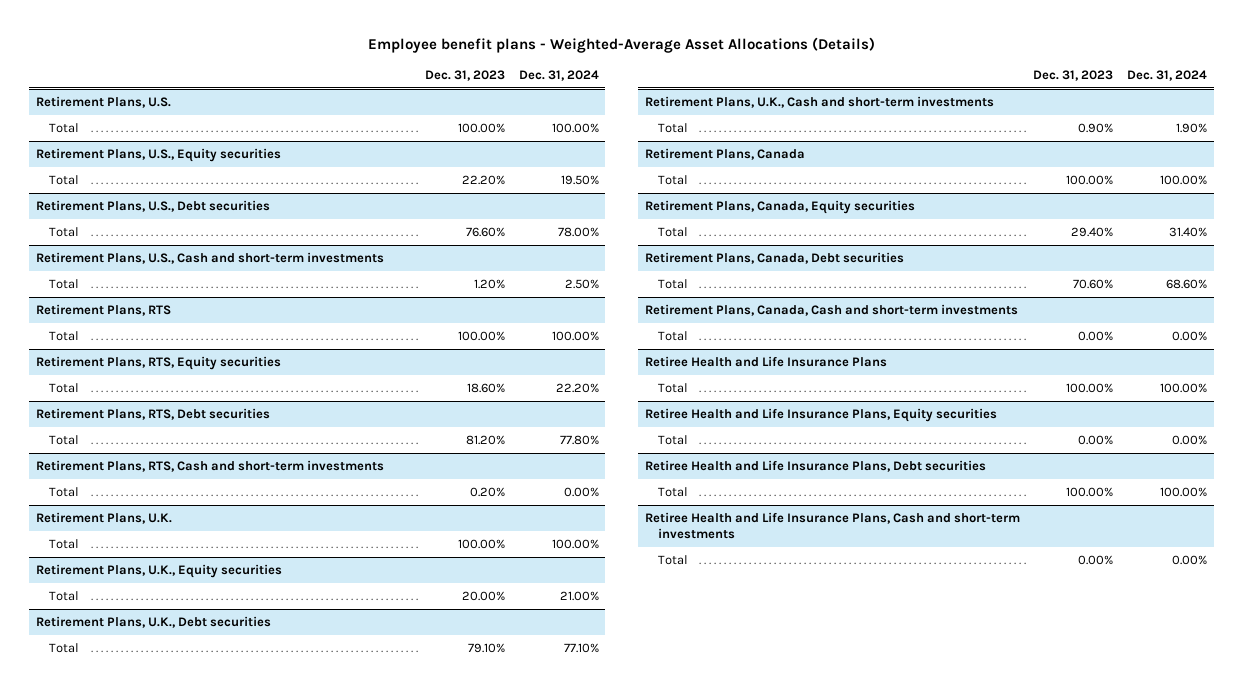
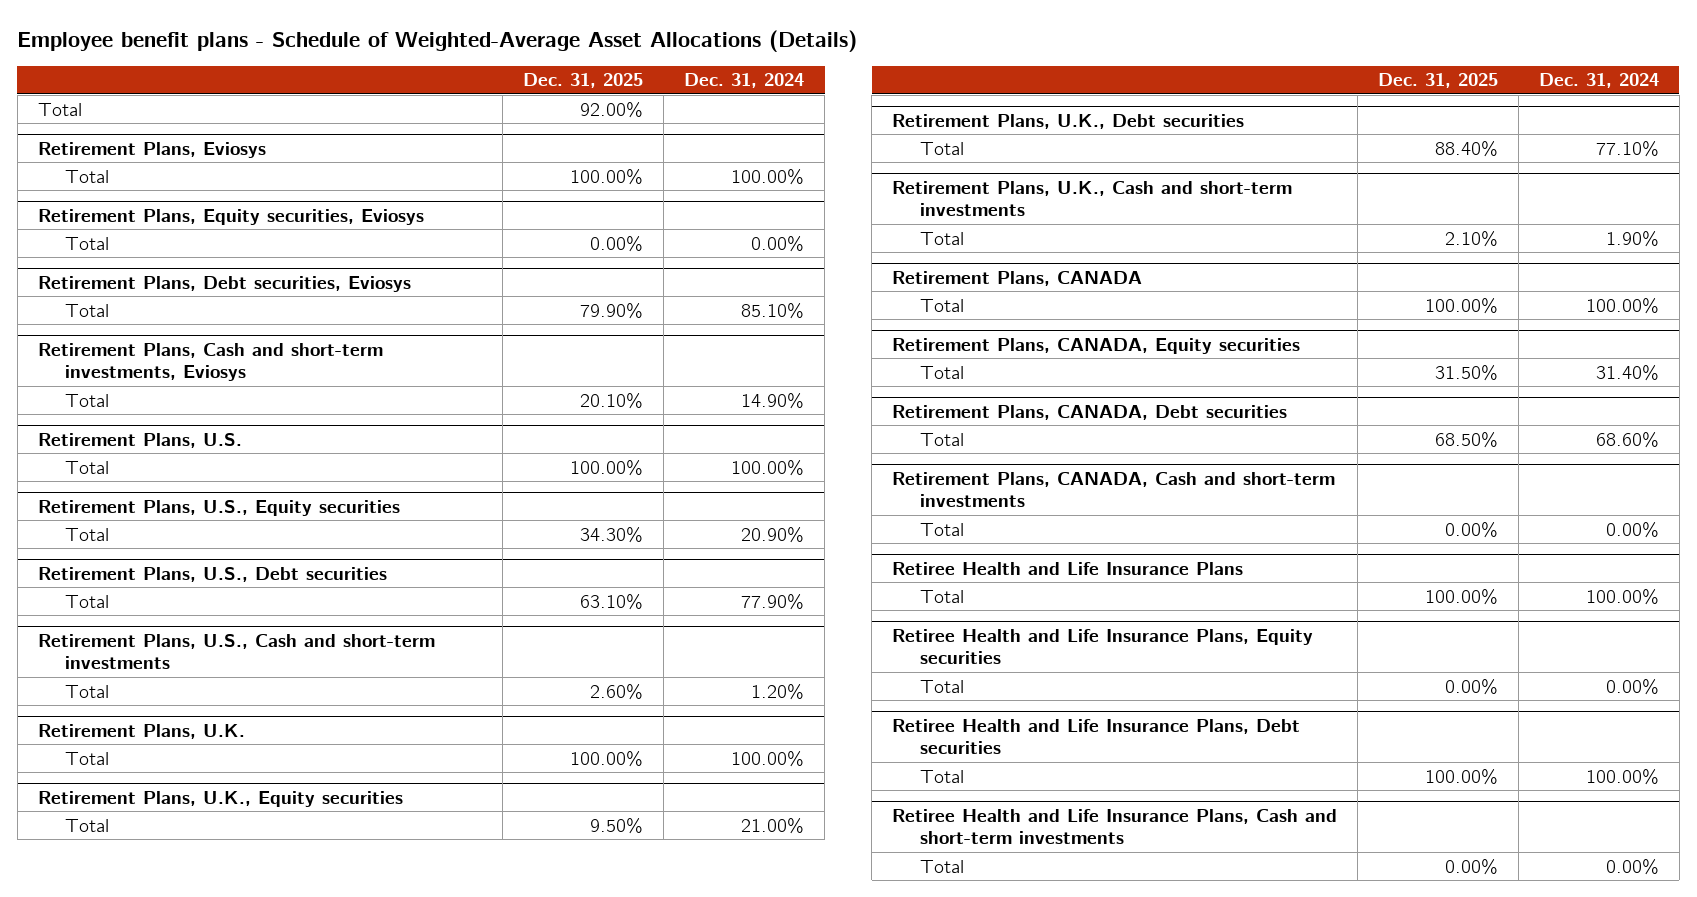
- Employee benefit plans - Weighted-Average Asset Allocations (Details)
+ Employee benefit plans - Schedule of Weighted-Average Asset Allocations (Details)
- | Dec. 31, 2023 | Dec. 31, 2024
+ | Dec. 31, 2025 | Dec. 31, 2024
+ Total | 92.00% |
+ Retirement Plans, Eviosys
+ Total | 100.00% | 100.00%
+ Retirement Plans, Equity securities, Eviosys
+ Total | 0.00% | 0.00%
+ Retirement Plans, Debt securities, Eviosys
+ Total | 79.90% | 85.10%
+ Retirement Plans, Cash and short-term investments, Eviosys
+ Total | 20.10% | 14.90%
@ Retirement Plans, U.S., Equity securities
- Total | 22.20% | 19.50%
+ Total | 34.30% | 20.90%
@ Retirement Plans, U.S., Debt securities
- Total | 76.60% | 78.00%
+ Total | 63.10% | 77.90%
@ Retirement Plans, U.S., Cash and short-term investments
- Total | 1.20% | 2.50%
- Retirement Plans, RTS
- Total | 100.00% | 100.00%
- Retirement Plans, RTS, Equity securities
- Total | 18.60% | 22.20%
- Retirement Plans, RTS, Debt securities
- Total | 81.20% | 77.80%
- Retirement Plans, RTS, Cash and short-term investments
- Total | 0.20% | 0.00%
@ Retirement Plans, U.S., Cash and short-term investments
+ Total | 2.60% | 1.20%
- Retirement Plans, Canada
+ Retirement Plans, CANADA
- Retirement Plans, Canada, Equity securities
+ Retirement Plans, CANADA, Equity securities
- Retirement Plans, Canada, Debt securities
+ Retirement Plans, CANADA, Debt securities
- Retirement Plans, Canada, Cash and short-term investments
+ Retirement Plans, CANADA, Cash and short-term investments

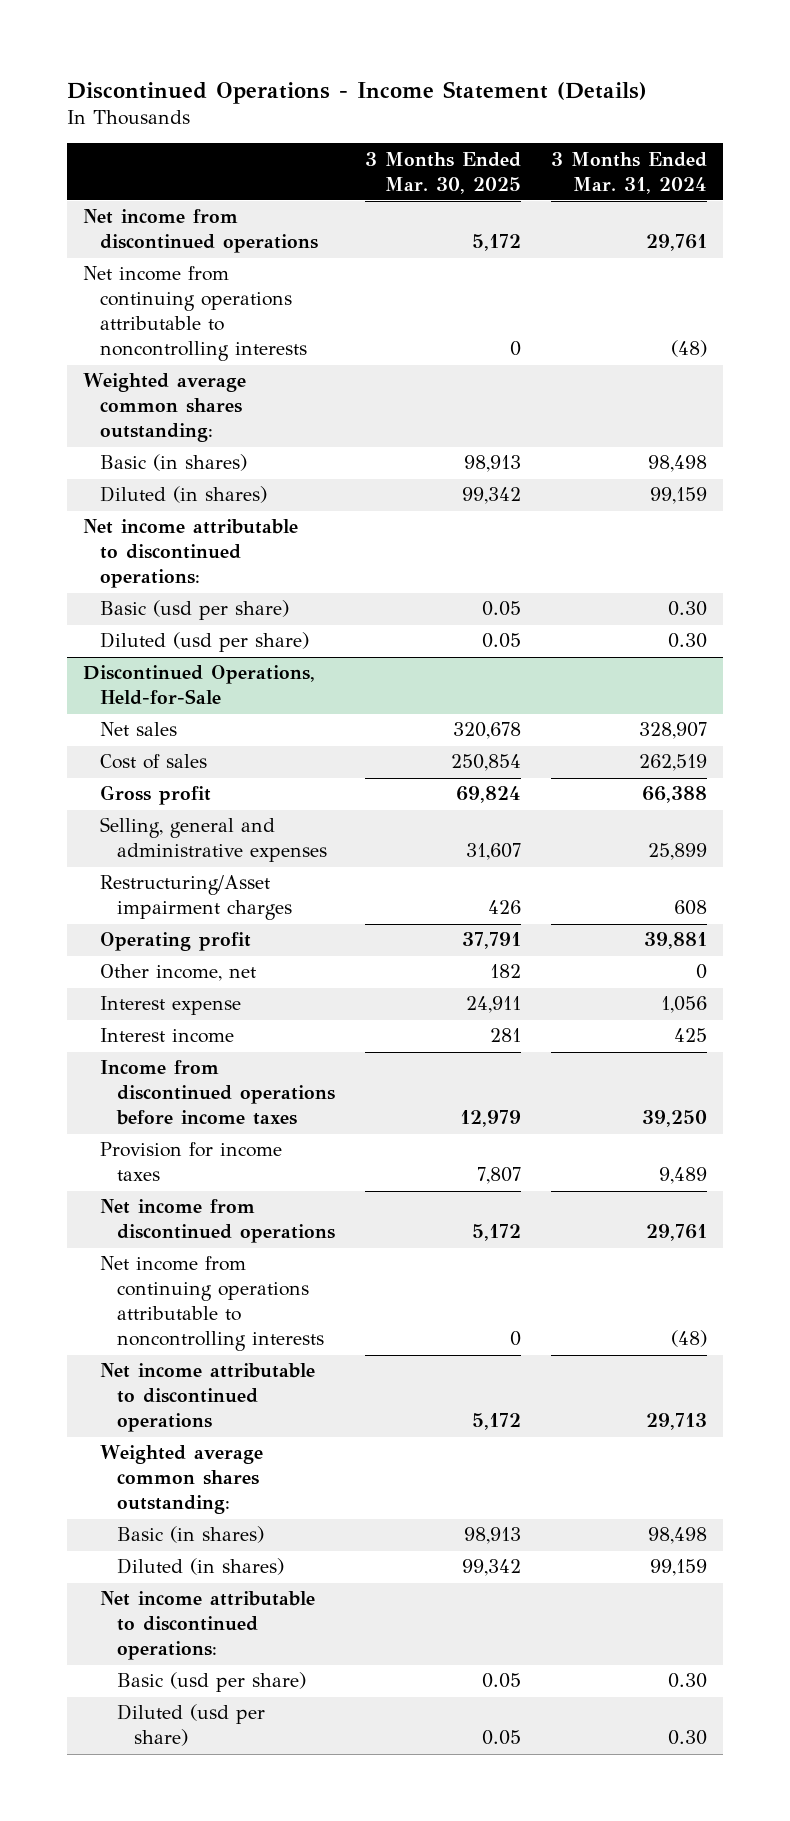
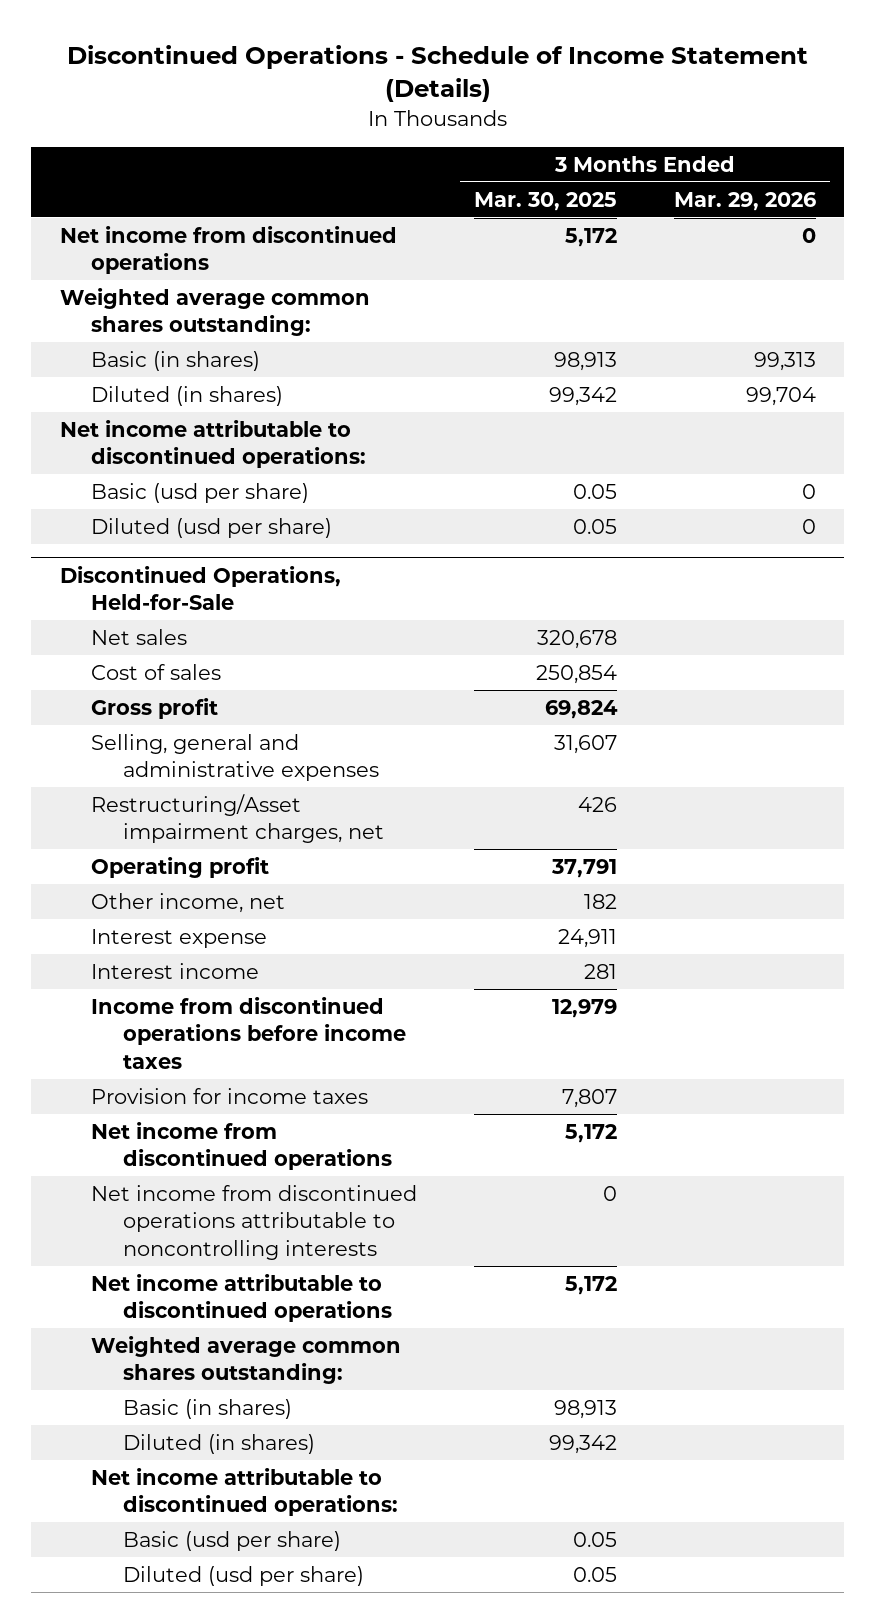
- Discontinued Operations - Income Statement (Details)
+ Discontinued Operations - Schedule of Income Statement (Details)
- | 3 Months Ended Mar. 30, 2025 | 3 Months Ended Mar. 31, 2024
+ | 3 Months Ended Mar. 30, 2025 | 3 Months Ended Mar. 29, 2026
- Net income from continuing operations attributable to noncontrolling interests | 0 | (48)
@ Discontinued Operations, Held-for-Sale
- Restructuring/Asset impairment charges | 426 | 608
+ Restructuring/Asset impairment charges, net | 426 |
- Net income from continuing operations attributable to noncontrolling interests | 0 | (48)
+ Net income from discontinued operations attributable to noncontrolling interests | 0 |

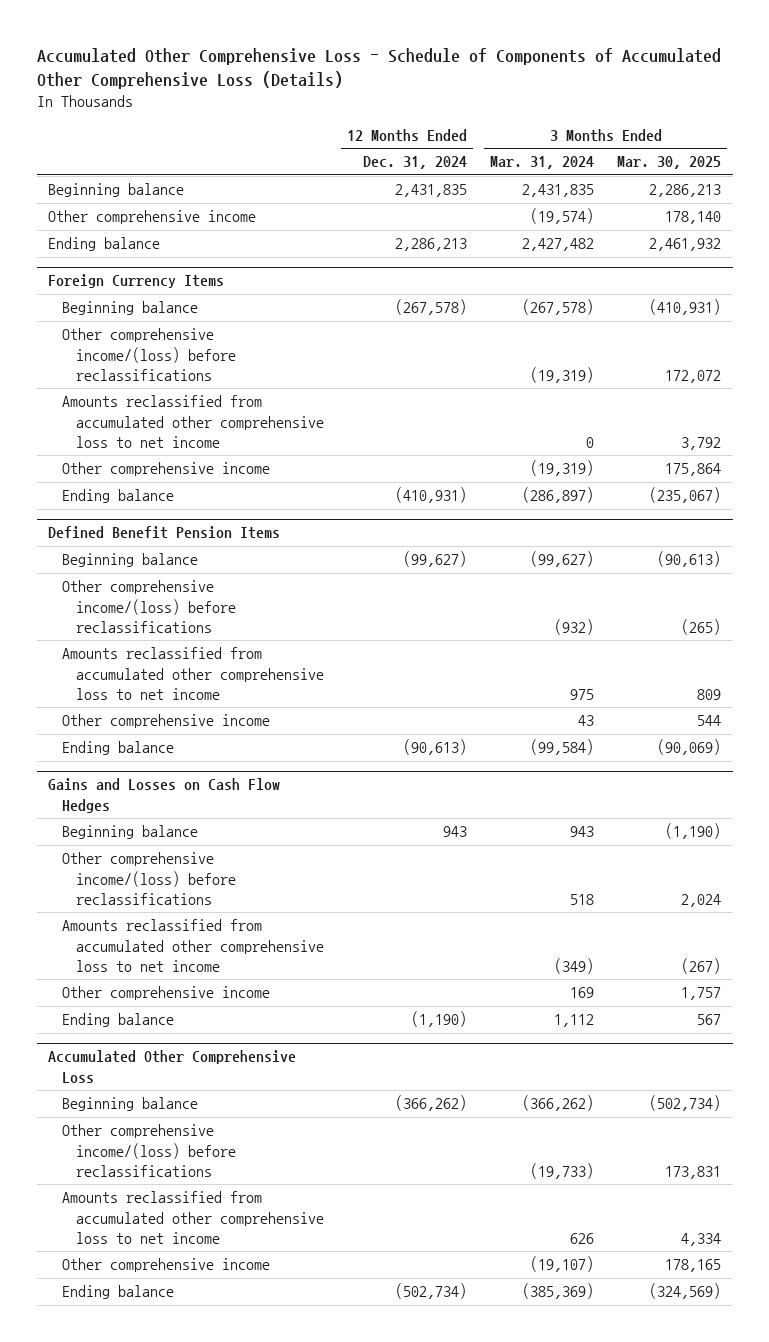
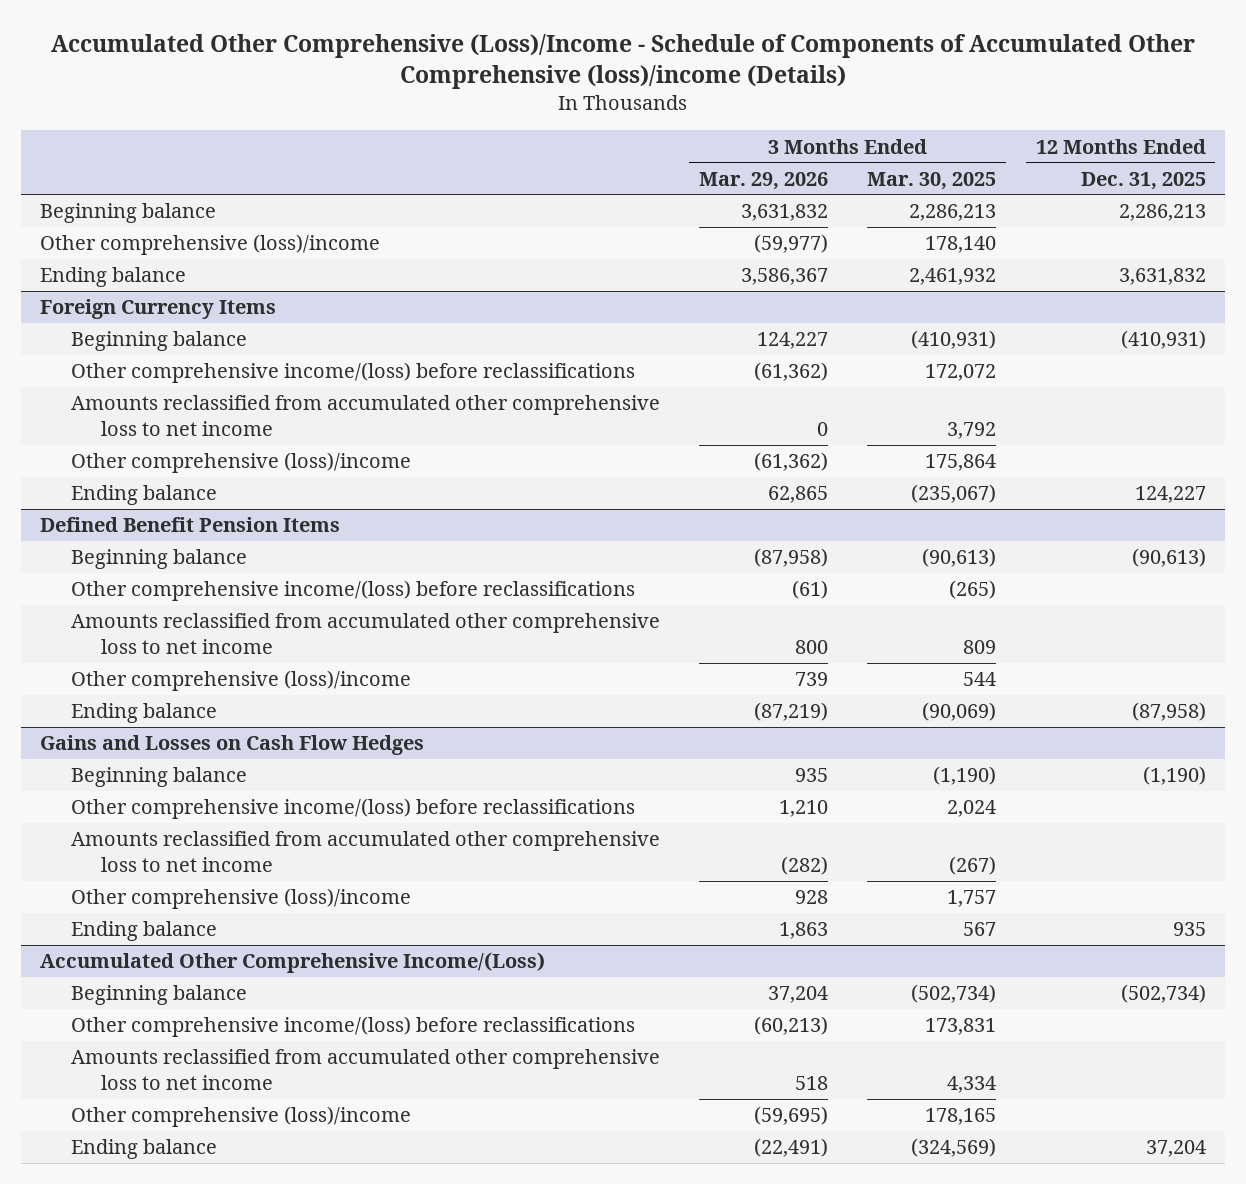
- Accumulated Other Comprehensive Loss - Schedule of Components of Accumulated Other Comprehensive Loss (Details)
+ Accumulated Other Comprehensive (Loss)/Income - Schedule of Components of Accumulated Other Comprehensive (loss)/income (Details)
- | 12 Months Ended Dec. 31, 2024 | 3 Months Ended Mar. 31, 2024 | 3 Months Ended Mar. 30, 2025
+ | 3 Months Ended Mar. 29, 2026 | 3 Months Ended Mar. 30, 2025 | 12 Months Ended Dec. 31, 2025
- Other comprehensive income | | (19,574) | 178,140
+ Other comprehensive (loss)/income | (59,977) | 178,140 |
@ Foreign Currency Items
- Other comprehensive income | | (19,319) | 175,864
+ Other comprehensive (loss)/income | (61,362) | 175,864 |
@ Defined Benefit Pension Items
- Other comprehensive income | | 43 | 544
+ Other comprehensive (loss)/income | 739 | 544 |
@ Gains and Losses on Cash Flow Hedges
- Other comprehensive income | | 169 | 1,757
+ Other comprehensive (loss)/income | 928 | 1,757 |
- Accumulated Other Comprehensive Loss
+ Accumulated Other Comprehensive Income/(Loss)
- Other comprehensive income | | (19,107) | 178,165
+ Other comprehensive (loss)/income | (59,695) | 178,165 |

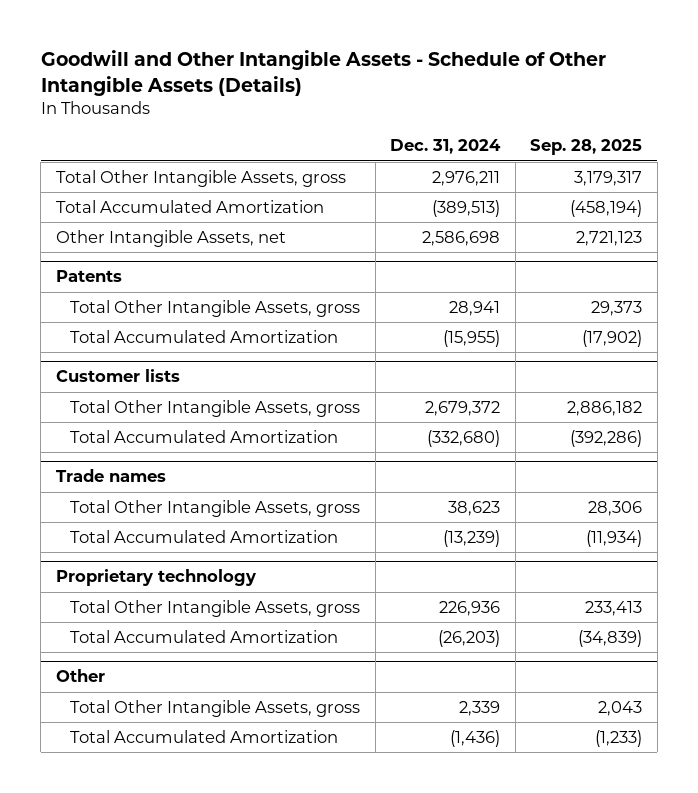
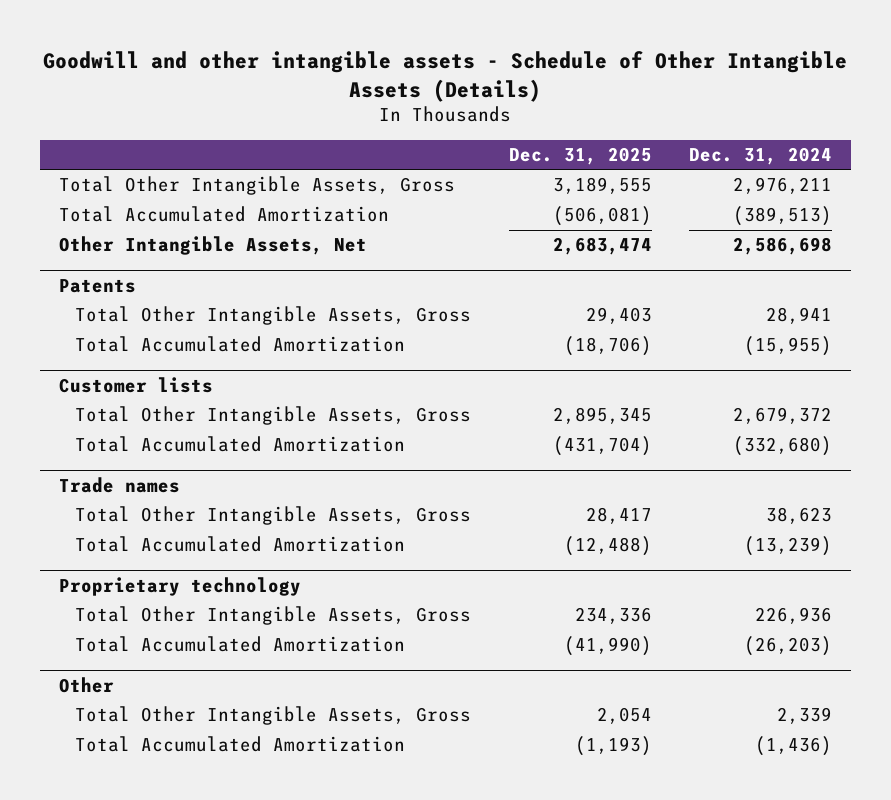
- Goodwill and Other Intangible Assets - Schedule of Other Intangible Assets (Details)
+ Goodwill and other intangible assets - Schedule of Other Intangible Assets (Details)
- | Dec. 31, 2024 | Sep. 28, 2025
+ | Dec. 31, 2025 | Dec. 31, 2024
- Total Other Intangible Assets, gross | 2,976,211 | 3,179,317
+ Total Other Intangible Assets, Gross | 3,189,555 | 2,976,211
- Other Intangible Assets, net | 2,586,698 | 2,721,123
+ Other Intangible Assets, Net | 2,683,474 | 2,586,698
@ Patents
- Total Other Intangible Assets, gross | 28,941 | 29,373
+ Total Other Intangible Assets, Gross | 29,403 | 28,941
@ Customer lists
- Total Other Intangible Assets, gross | 2,679,372 | 2,886,182
+ Total Other Intangible Assets, Gross | 2,895,345 | 2,679,372
@ Trade names
- Total Other Intangible Assets, gross | 38,623 | 28,306
+ Total Other Intangible Assets, Gross | 28,417 | 38,623
@ Proprietary technology
- Total Other Intangible Assets, gross | 226,936 | 233,413
+ Total Other Intangible Assets, Gross | 234,336 | 226,936
@ Other
- Total Other Intangible Assets, gross | 2,339 | 2,043
+ Total Other Intangible Assets, Gross | 2,054 | 2,339

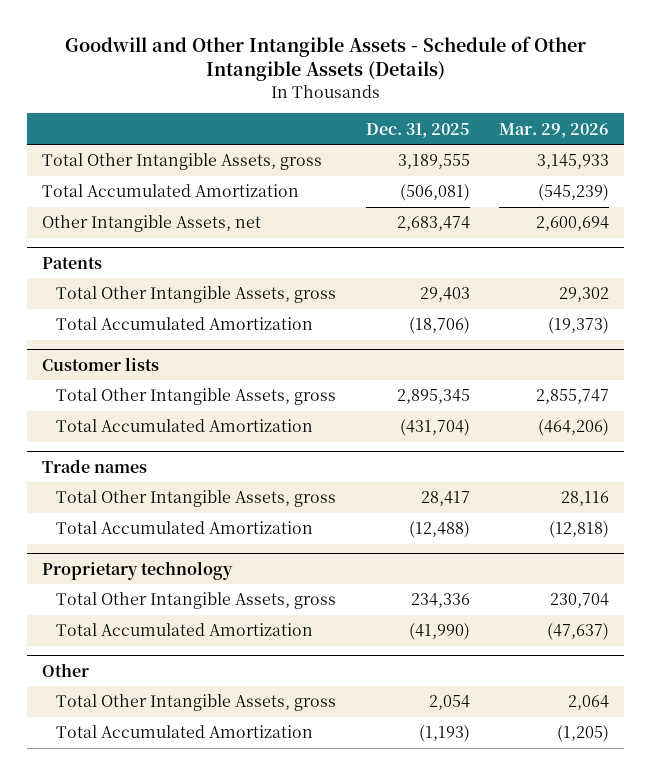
- Goodwill and other intangible assets - Schedule of Other Intangible Assets (Details)
+ Goodwill and Other Intangible Assets - Schedule of Other Intangible Assets (Details)
- | Dec. 31, 2025 | Dec. 31, 2024
+ | Dec. 31, 2025 | Mar. 29, 2026
- Total Other Intangible Assets, Gross | 3,189,555 | 2,976,211
+ Total Other Intangible Assets, gross | 3,189,555 | 3,145,933
- Other Intangible Assets, Net | 2,683,474 | 2,586,698
+ Other Intangible Assets, net | 2,683,474 | 2,600,694
@ Patents
- Total Other Intangible Assets, Gross | 29,403 | 28,941
+ Total Other Intangible Assets, gross | 29,403 | 29,302
@ Customer lists
- Total Other Intangible Assets, Gross | 2,895,345 | 2,679,372
+ Total Other Intangible Assets, gross | 2,895,345 | 2,855,747
@ Trade names
- Total Other Intangible Assets, Gross | 28,417 | 38,623
+ Total Other Intangible Assets, gross | 28,417 | 28,116
@ Proprietary technology
- Total Other Intangible Assets, Gross | 234,336 | 226,936
+ Total Other Intangible Assets, gross | 234,336 | 230,704
@ Other
- Total Other Intangible Assets, Gross | 2,054 | 2,339
+ Total Other Intangible Assets, gross | 2,054 | 2,064

